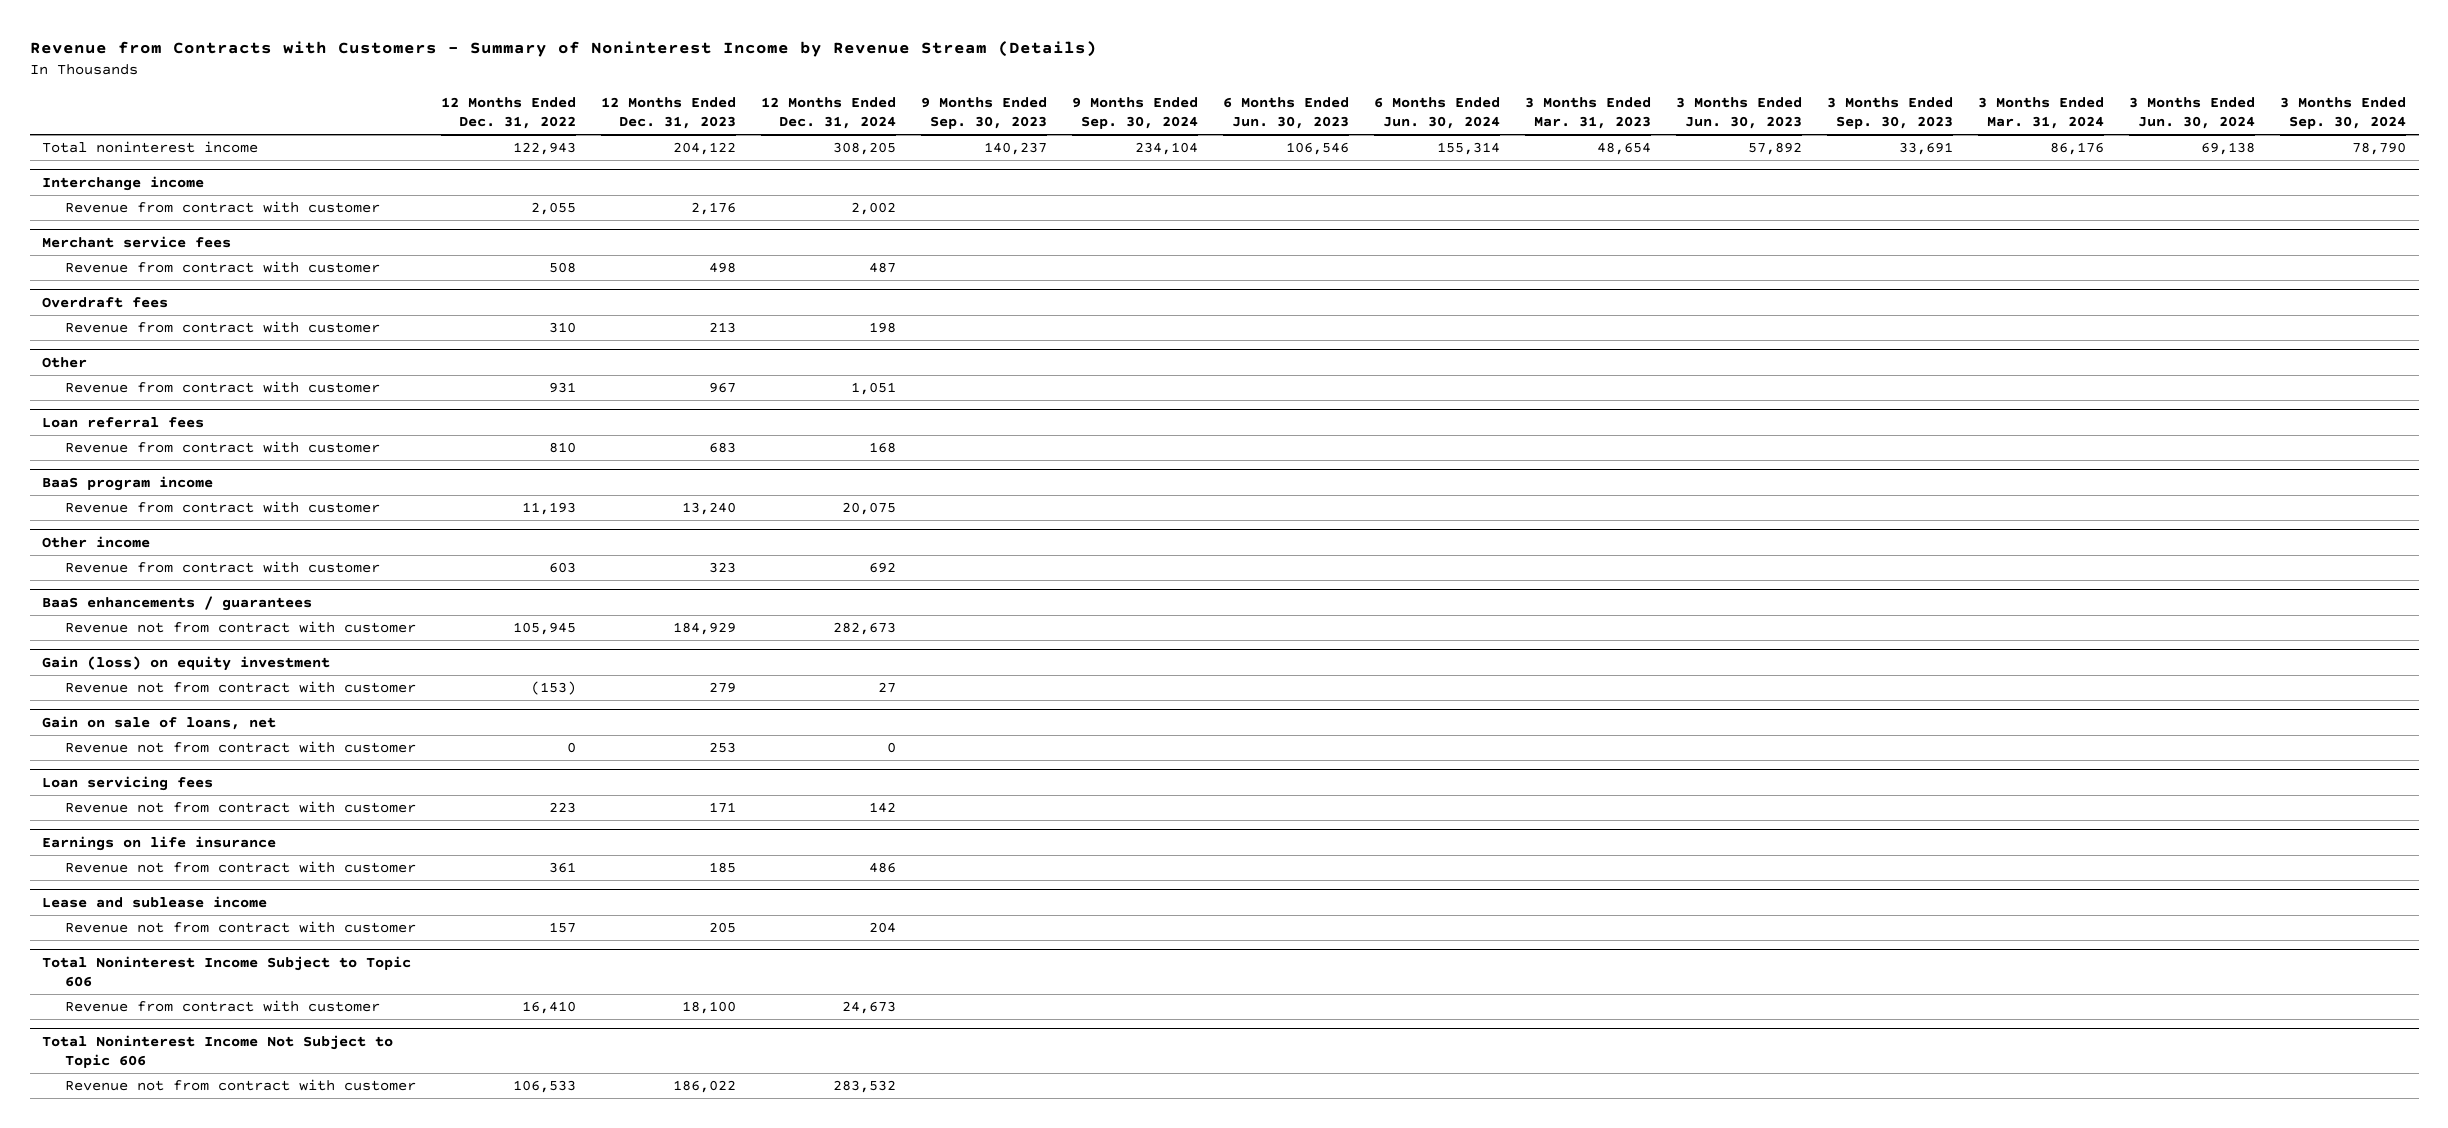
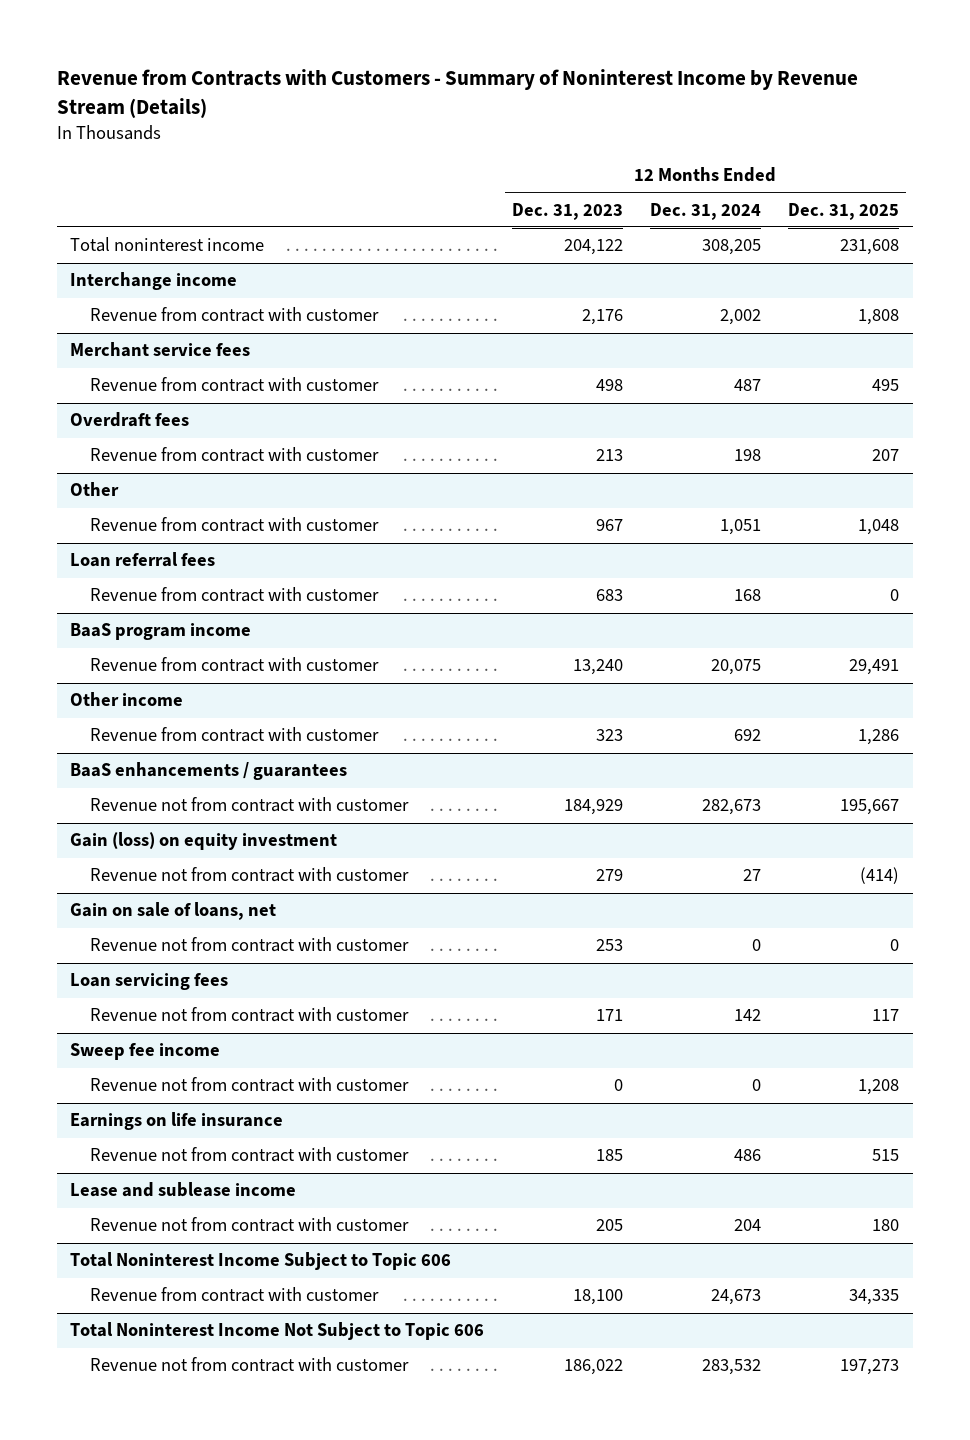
- | 12 Months Ended Dec. 31, 2022 | 12 Months Ended Dec. 31, 2023 | 12 Months Ended Dec. 31, 2024 | 9 Months Ended Sep. 30, 2023 | 9 Months Ended Sep. 30, 2024 | 6 Months Ended Jun. 30, 2023 | 6 Months Ended Jun. 30, 2024 | 3 Months Ended Mar. 31, 2023 | 3 Months Ended Jun. 30, 2023 | 3 Months Ended Sep. 30, 2023 | 3 Months Ended Mar. 31, 2024 | 3 Months Ended Jun. 30, 2024 | 3 Months Ended Sep. 30, 2024
+ | 12 Months Ended Dec. 31, 2023 | 12 Months Ended Dec. 31, 2024 | 12 Months Ended Dec. 31, 2025
+ Sweep fee income
+ Revenue not from contract with customer | 0 | 0 | 1,208

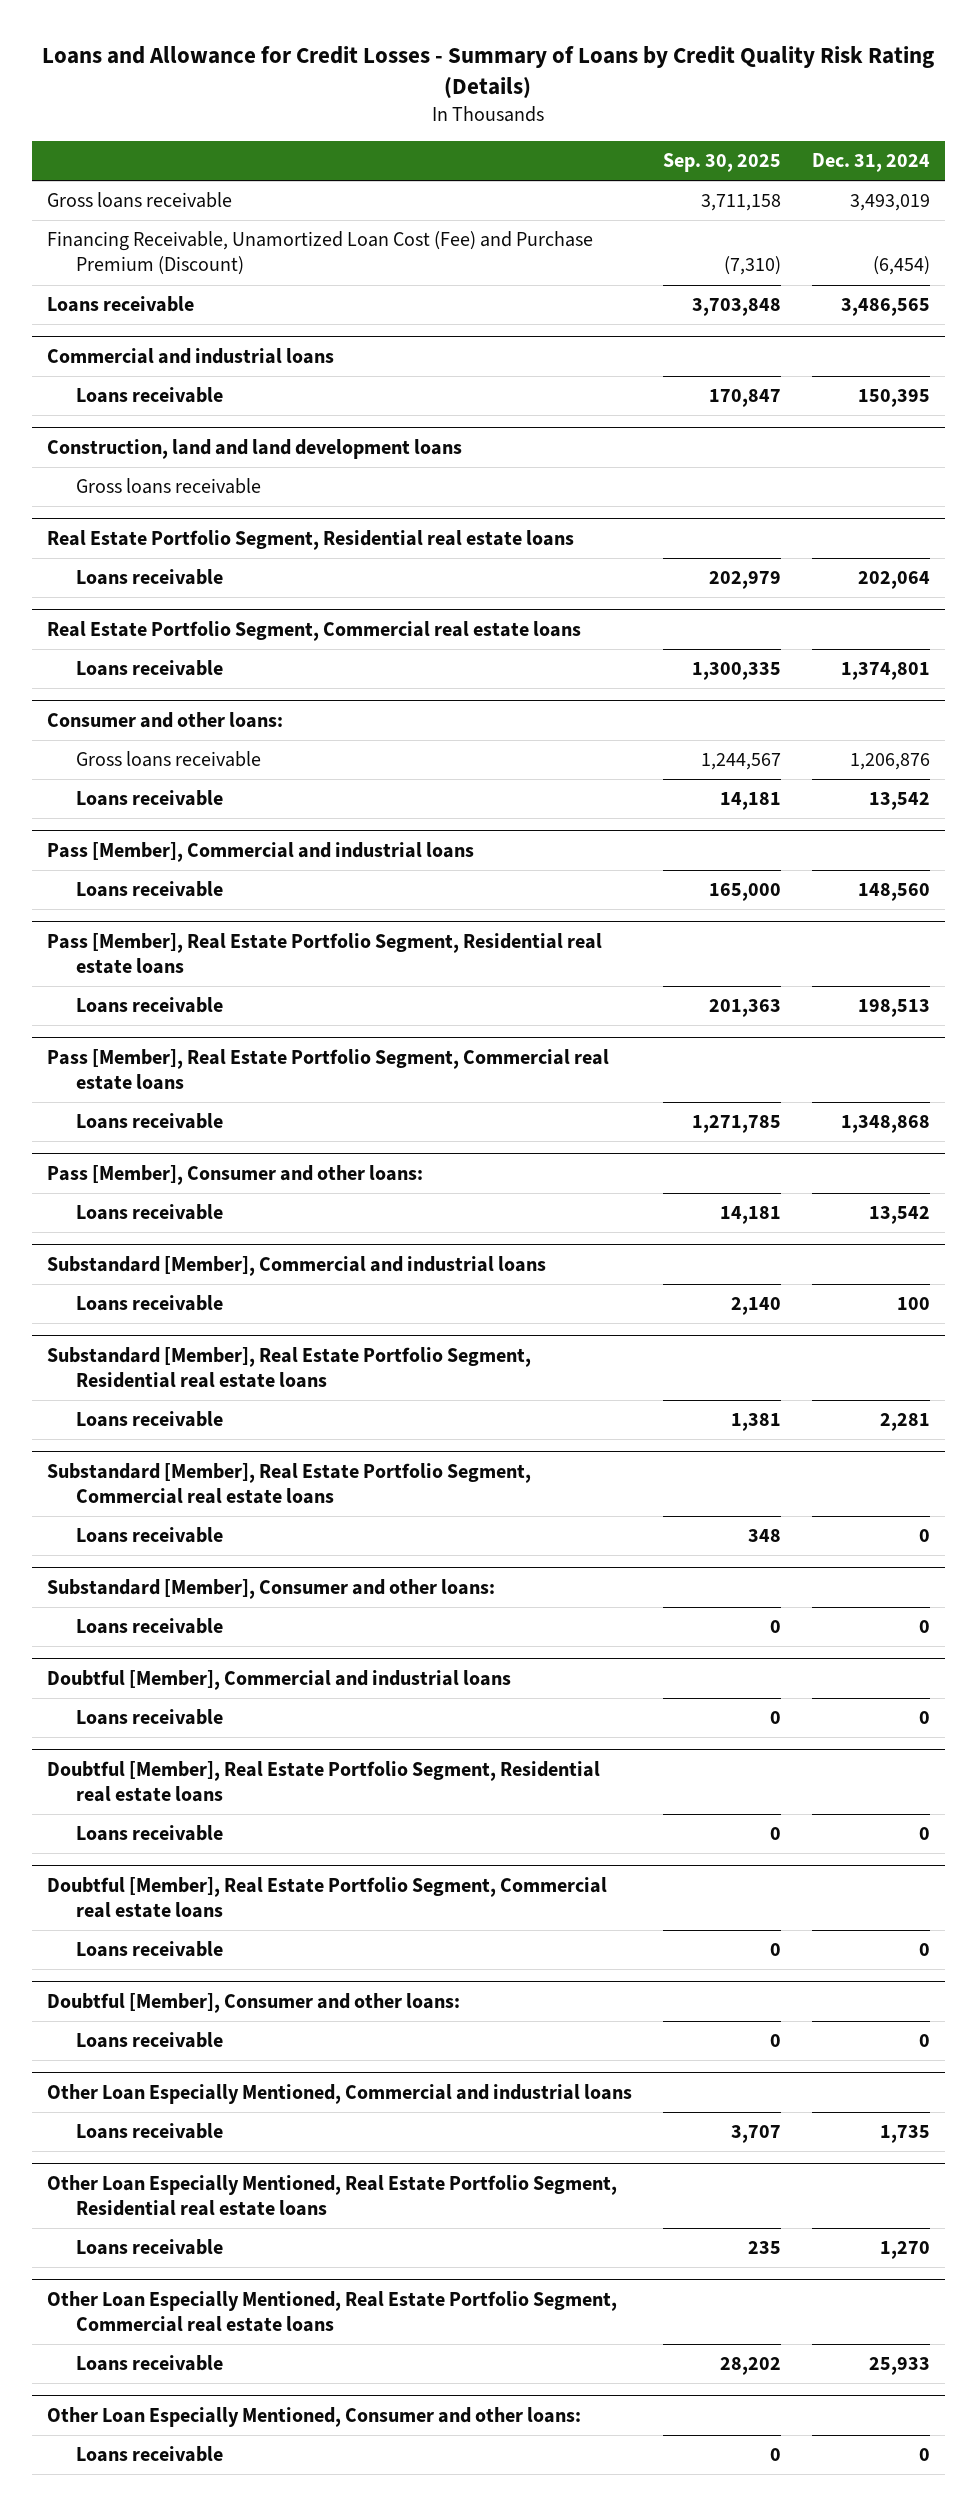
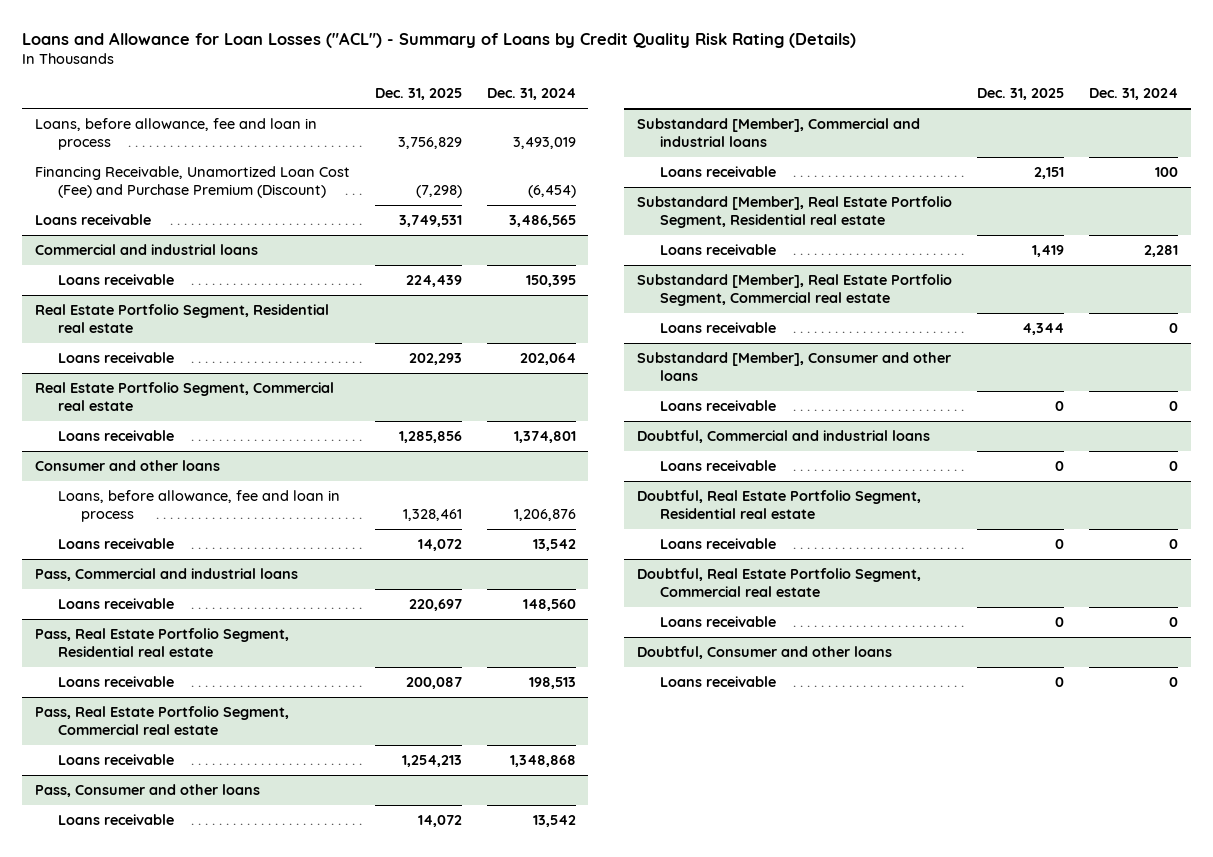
- Loans and Allowance for Credit Losses - Summary of Loans by Credit Quality Risk Rating (Details)
+ Loans and Allowance for Loan Losses ("ACL") - Summary of Loans by Credit Quality Risk Rating (Details)
- | Sep. 30, 2025 | Dec. 31, 2024
+ | Dec. 31, 2025 | Dec. 31, 2024
- Gross loans receivable | 3,711,158 | 3,493,019
+ Loans, before allowance, fee and loan in process | 3,756,829 | 3,493,019
- Construction, land and land development loans
- Gross loans receivable
- Real Estate Portfolio Segment, Residential real estate loans
+ Real Estate Portfolio Segment, Residential real estate
- Real Estate Portfolio Segment, Commercial real estate loans
+ Real Estate Portfolio Segment, Commercial real estate
- Consumer and other loans:
- Gross loans receivable | 1,244,567 | 1,206,876
+ Consumer and other loans
+ Loans, before allowance, fee and loan in process | 1,328,461 | 1,206,876
- Pass [Member], Commercial and industrial loans
+ Pass, Commercial and industrial loans
- Pass [Member], Real Estate Portfolio Segment, Residential real estate loans
+ Pass, Real Estate Portfolio Segment, Residential real estate
- Pass [Member], Real Estate Portfolio Segment, Commercial real estate loans
+ Pass, Real Estate Portfolio Segment, Commercial real estate
- Pass [Member], Consumer and other loans:
+ Pass, Consumer and other loans
- Substandard [Member], Real Estate Portfolio Segment, Residential real estate loans
+ Substandard [Member], Real Estate Portfolio Segment, Residential real estate
- Substandard [Member], Real Estate Portfolio Segment, Commercial real estate loans
- Loans receivable | 348 | 0
- Substandard [Member], Consumer and other loans:
+ Substandard [Member], Real Estate Portfolio Segment, Commercial real estate
- Doubtful [Member], Commercial and industrial loans
+ Substandard [Member], Consumer and other loans
- Doubtful [Member], Real Estate Portfolio Segment, Residential real estate loans
+ Doubtful, Commercial and industrial loans
- Doubtful [Member], Real Estate Portfolio Segment, Commercial real estate loans
+ Doubtful, Real Estate Portfolio Segment, Residential real estate
- Doubtful [Member], Consumer and other loans:
+ Doubtful, Real Estate Portfolio Segment, Commercial real estate
- Other Loan Especially Mentioned, Commercial and industrial loans
- Loans receivable | 3,707 | 1,735
- Other Loan Especially Mentioned, Real Estate Portfolio Segment, Residential real estate loans
- Loans receivable | 235 | 1,270
- Other Loan Especially Mentioned, Real Estate Portfolio Segment, Commercial real estate loans
- Loans receivable | 28,202 | 25,933
- Other Loan Especially Mentioned, Consumer and other loans:
+ Doubtful, Consumer and other loans

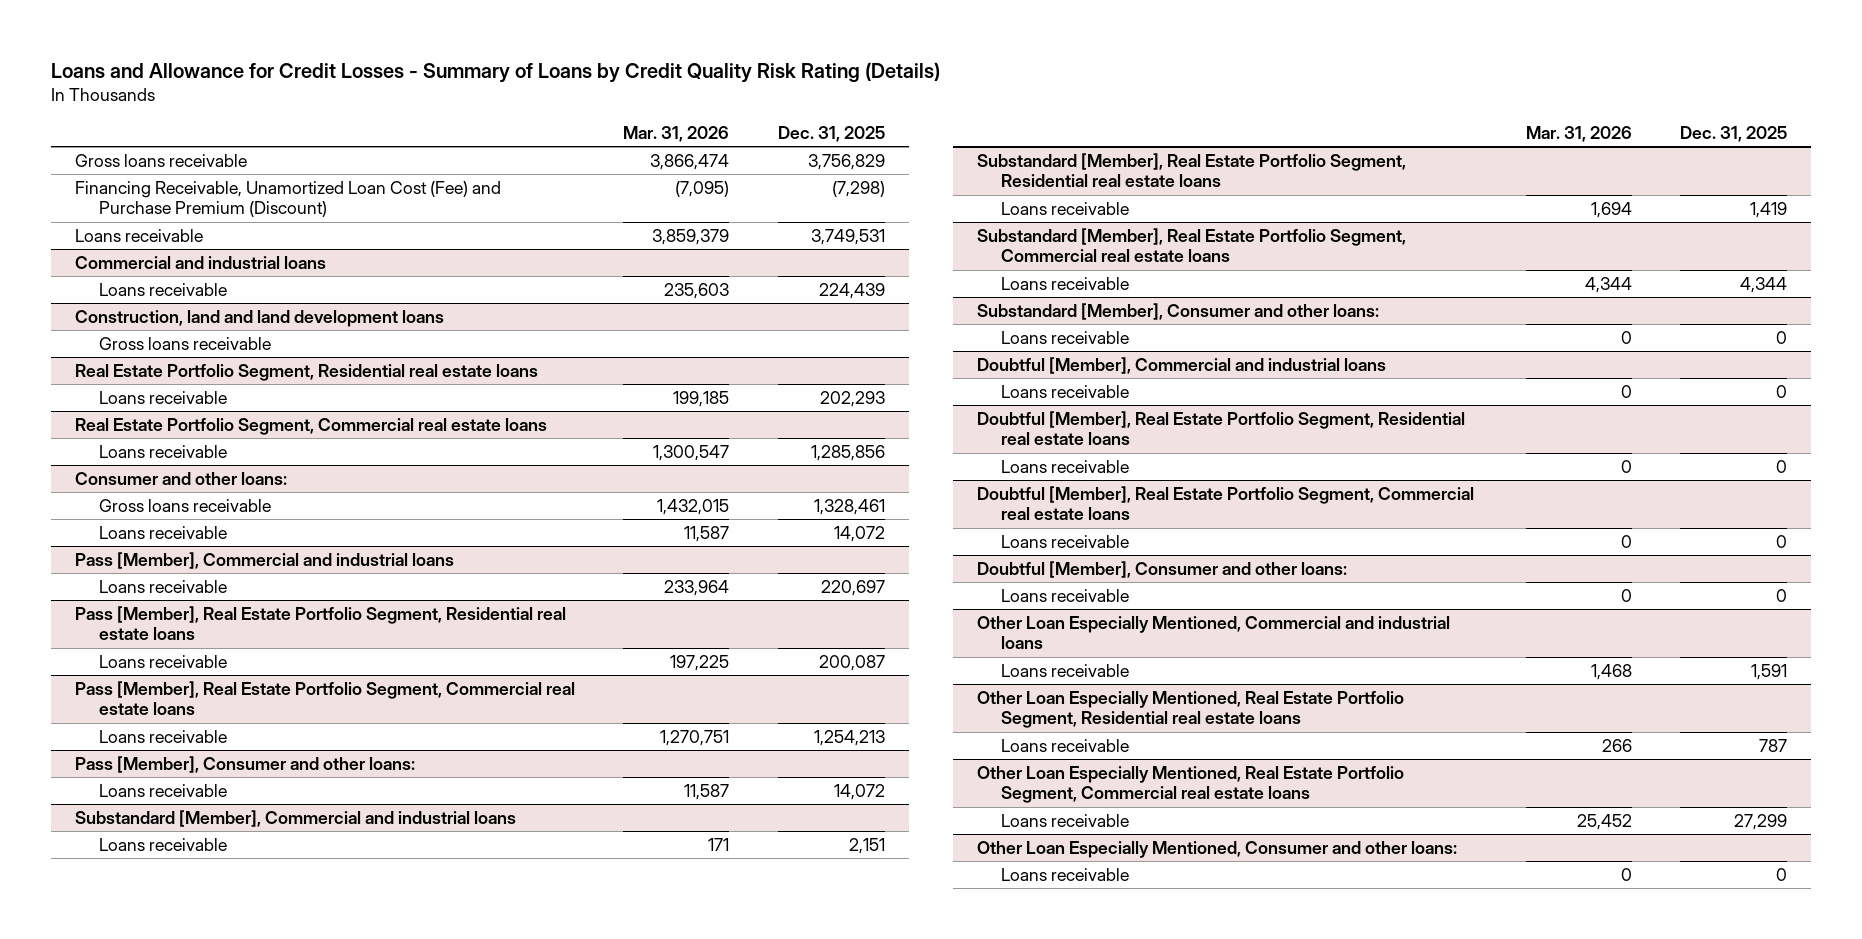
- Loans and Allowance for Loan Losses ("ACL") - Summary of Loans by Credit Quality Risk Rating (Details)
+ Loans and Allowance for Credit Losses - Summary of Loans by Credit Quality Risk Rating (Details)
- | Dec. 31, 2025 | Dec. 31, 2024
+ | Mar. 31, 2026 | Dec. 31, 2025
- Loans, before allowance, fee and loan in process | 3,756,829 | 3,493,019
+ Gross loans receivable | 3,866,474 | 3,756,829
- Real Estate Portfolio Segment, Residential real estate
+ Construction, land and land development loans
+ Gross loans receivable
+ Real Estate Portfolio Segment, Residential real estate loans
- Real Estate Portfolio Segment, Commercial real estate
+ Real Estate Portfolio Segment, Commercial real estate loans
- Consumer and other loans
- Loans, before allowance, fee and loan in process | 1,328,461 | 1,206,876
+ Consumer and other loans:
+ Gross loans receivable | 1,432,015 | 1,328,461
- Pass, Commercial and industrial loans
+ Pass [Member], Commercial and industrial loans
- Pass, Real Estate Portfolio Segment, Residential real estate
+ Pass [Member], Real Estate Portfolio Segment, Residential real estate loans
- Pass, Real Estate Portfolio Segment, Commercial real estate
+ Pass [Member], Real Estate Portfolio Segment, Commercial real estate loans
- Pass, Consumer and other loans
+ Pass [Member], Consumer and other loans:
- Substandard [Member], Real Estate Portfolio Segment, Residential real estate
+ Substandard [Member], Real Estate Portfolio Segment, Residential real estate loans
- Substandard [Member], Real Estate Portfolio Segment, Commercial real estate
+ Substandard [Member], Real Estate Portfolio Segment, Commercial real estate loans
- Substandard [Member], Consumer and other loans
+ Substandard [Member], Consumer and other loans:
- Doubtful, Commercial and industrial loans
+ Doubtful [Member], Commercial and industrial loans
- Doubtful, Real Estate Portfolio Segment, Residential real estate
+ Doubtful [Member], Real Estate Portfolio Segment, Residential real estate loans
- Doubtful, Real Estate Portfolio Segment, Commercial real estate
+ Doubtful [Member], Real Estate Portfolio Segment, Commercial real estate loans
- Doubtful, Consumer and other loans
+ Doubtful [Member], Consumer and other loans:
+ Other Loan Especially Mentioned, Commercial and industrial loans
+ Loans receivable | 1,468 | 1,591
+ Other Loan Especially Mentioned, Real Estate Portfolio Segment, Residential real estate loans
+ Loans receivable | 266 | 787
+ Other Loan Especially Mentioned, Real Estate Portfolio Segment, Commercial real estate loans
+ Loans receivable | 25,452 | 27,299
+ Other Loan Especially Mentioned, Consumer and other loans:
+ Loans receivable | 0 | 0

